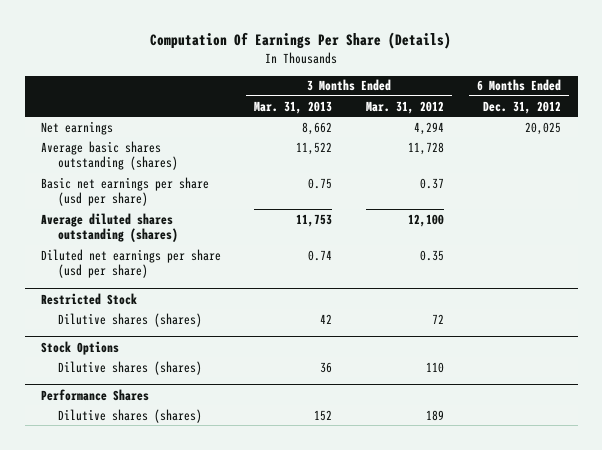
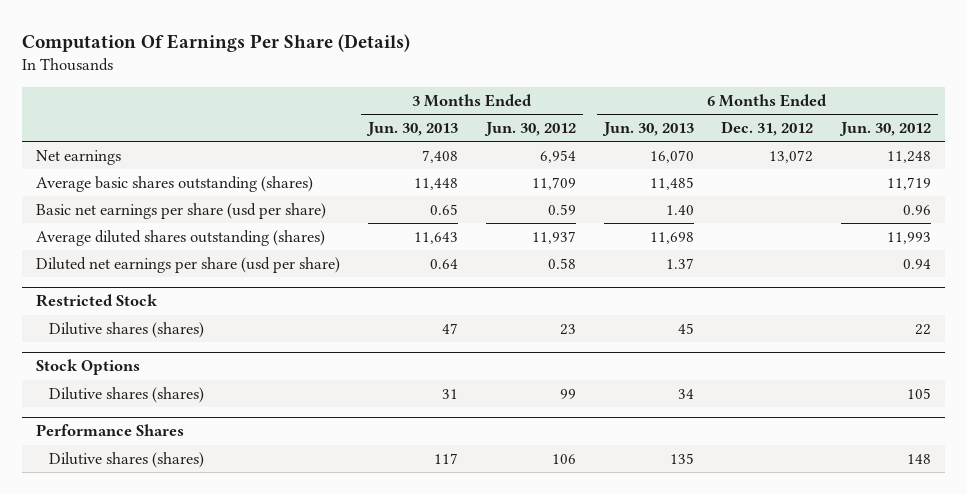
- | 3 Months Ended Mar. 31, 2013 | 3 Months Ended Mar. 31, 2012 | 6 Months Ended Dec. 31, 2012
+ | 3 Months Ended Jun. 30, 2013 | 3 Months Ended Jun. 30, 2012 | 6 Months Ended Jun. 30, 2013 | 6 Months Ended Dec. 31, 2012 | 6 Months Ended Jun. 30, 2012
- Net earnings | 8,662 | 4,294 | 20,025
+ Net earnings | 7,408 | 6,954 | 16,070 | 13,072 | 11,248

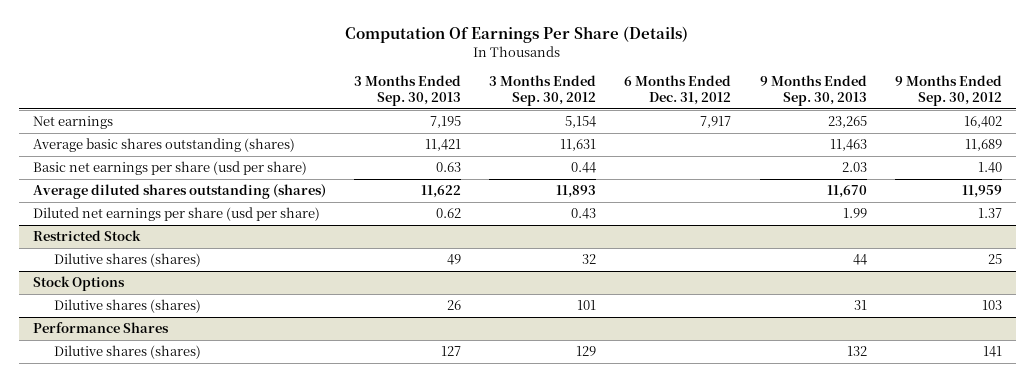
- | 3 Months Ended Jun. 30, 2013 | 3 Months Ended Jun. 30, 2012 | 6 Months Ended Jun. 30, 2013 | 6 Months Ended Dec. 31, 2012 | 6 Months Ended Jun. 30, 2012
+ | 3 Months Ended Sep. 30, 2013 | 3 Months Ended Sep. 30, 2012 | 6 Months Ended Dec. 31, 2012 | 9 Months Ended Sep. 30, 2013 | 9 Months Ended Sep. 30, 2012
- Net earnings | 7,408 | 6,954 | 16,070 | 13,072 | 11,248
+ Net earnings | 7,195 | 5,154 | 7,917 | 23,265 | 16,402

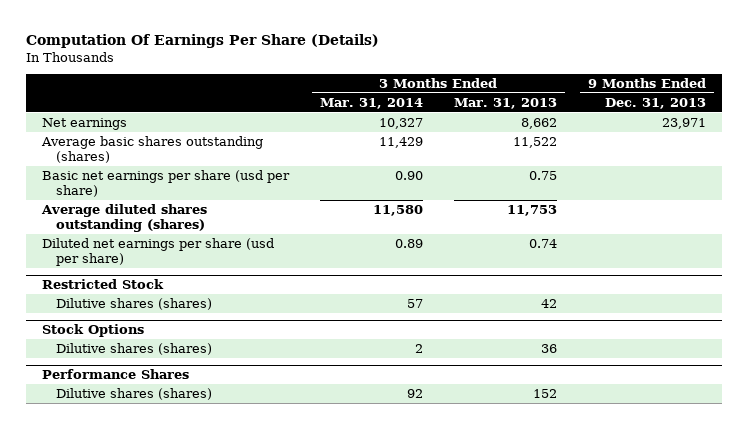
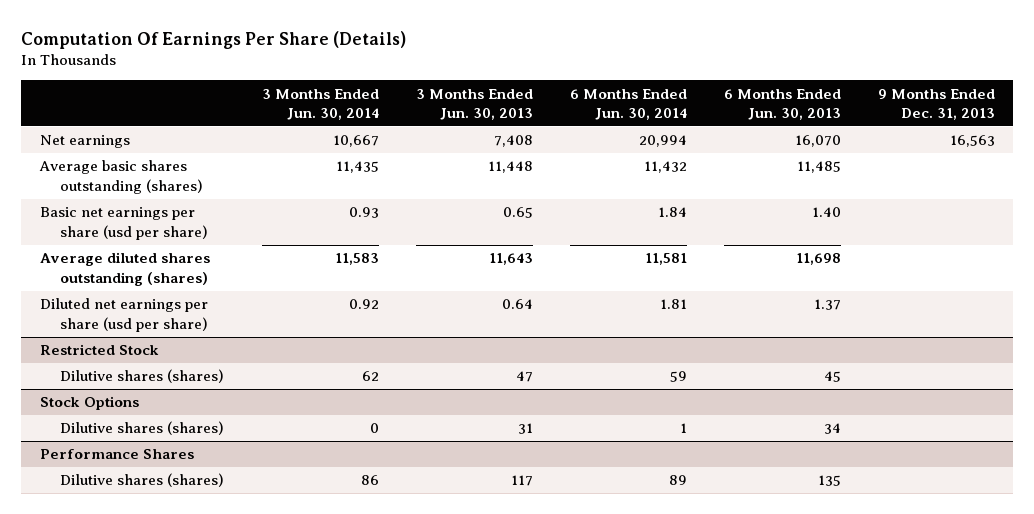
- | 3 Months Ended Mar. 31, 2014 | 3 Months Ended Mar. 31, 2013 | 9 Months Ended Dec. 31, 2013
+ | 3 Months Ended Jun. 30, 2014 | 3 Months Ended Jun. 30, 2013 | 6 Months Ended Jun. 30, 2014 | 6 Months Ended Jun. 30, 2013 | 9 Months Ended Dec. 31, 2013
- Net earnings | 10,327 | 8,662 | 23,971
+ Net earnings | 10,667 | 7,408 | 20,994 | 16,070 | 16,563

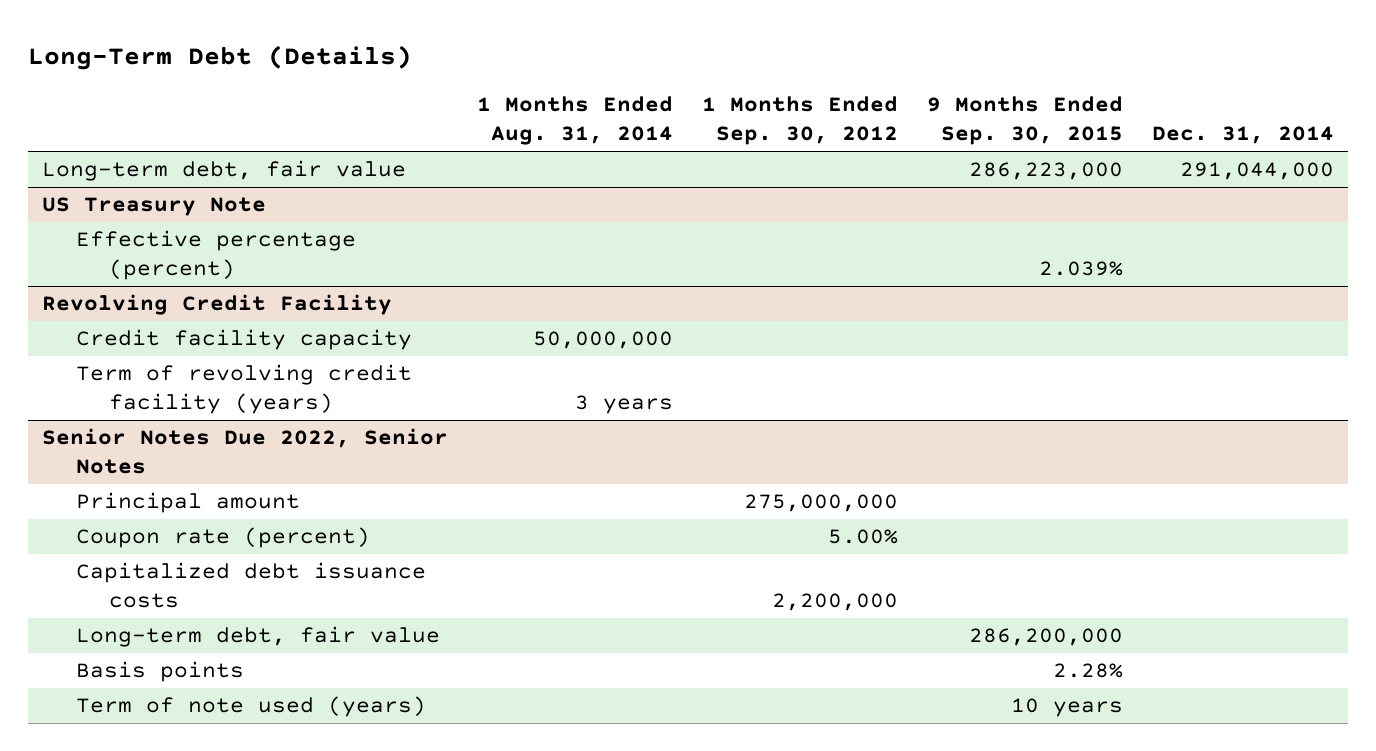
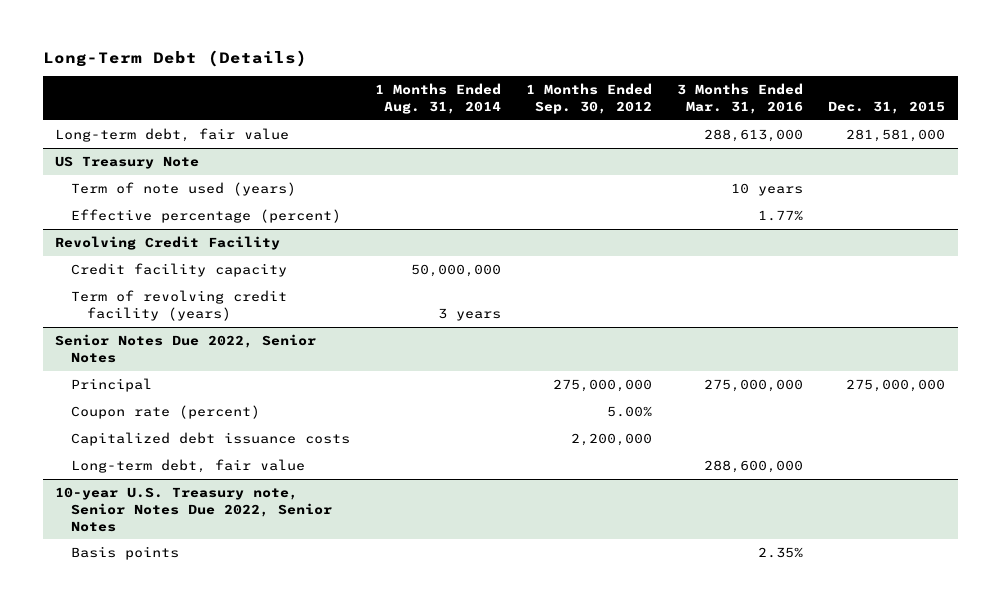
- | 1 Months Ended Aug. 31, 2014 | 1 Months Ended Sep. 30, 2012 | 9 Months Ended Sep. 30, 2015 | Dec. 31, 2014
+ | 1 Months Ended Aug. 31, 2014 | 1 Months Ended Sep. 30, 2012 | 3 Months Ended Mar. 31, 2016 | Dec. 31, 2015
@ US Treasury Note
+ Term of note used (years) | | | 10 years |
@ Senior Notes Due 2022, Senior Notes
- Principal amount | | 275,000,000 | |
+ Principal | | 275,000,000 | 275,000,000 | 275,000,000
- Basis points | | | 2.28% |
- Term of note used (years) | | | 10 years |
+ 10-year U.S. Treasury note, Senior Notes Due 2022, Senior Notes
+ Basis points | | | 2.35% |

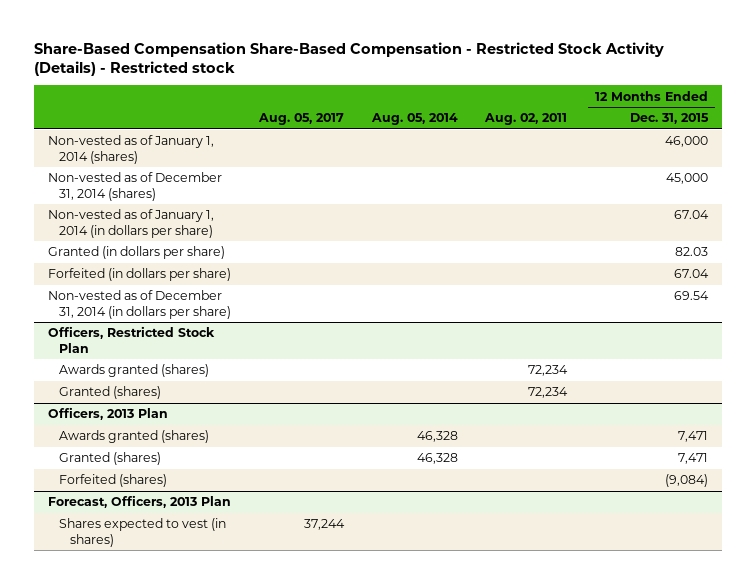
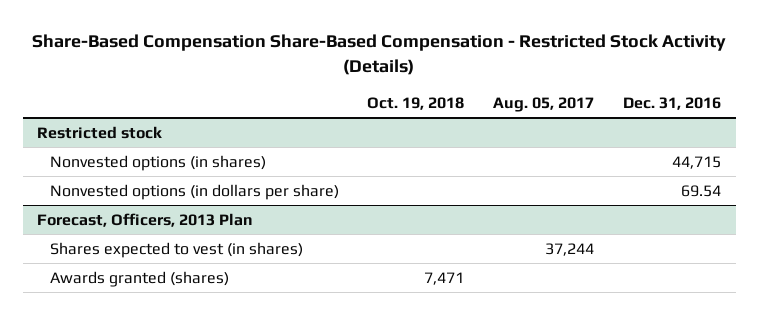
- Share-Based Compensation Share-Based Compensation - Restricted Stock Activity (Details) - Restricted stock
+ Share-Based Compensation Share-Based Compensation - Restricted Stock Activity (Details)
- | Aug. 05, 2017 | Aug. 05, 2014 | Aug. 02, 2011 | 12 Months Ended Dec. 31, 2015
+ | Oct. 19, 2018 | Aug. 05, 2017 | Dec. 31, 2016
- Non-vested as of January 1, 2014 (shares) | | | | 46,000
- Non-vested as of December 31, 2014 (shares) | | | | 45,000
- Non-vested as of January 1, 2014 (in dollars per share) | | | | 67.04
- Granted (in dollars per share) | | | | 82.03
- Forfeited (in dollars per share) | | | | 67.04
- Non-vested as of December 31, 2014 (in dollars per share) | | | | 69.54
- Officers, Restricted Stock Plan
- Awards granted (shares) | | | 72,234 |
- Granted (shares) | | | 72,234 |
- Officers, 2013 Plan
- Awards granted (shares) | | 46,328 | | 7,471
- Granted (shares) | | 46,328 | | 7,471
- Forfeited (shares) | | | | (9,084)
+ Restricted stock
+ Nonvested options (in shares) | | | 44,715
+ Nonvested options (in dollars per share) | | | 69.54
@ Forecast, Officers, 2013 Plan
+ Awards granted (shares) | 7,471 | |

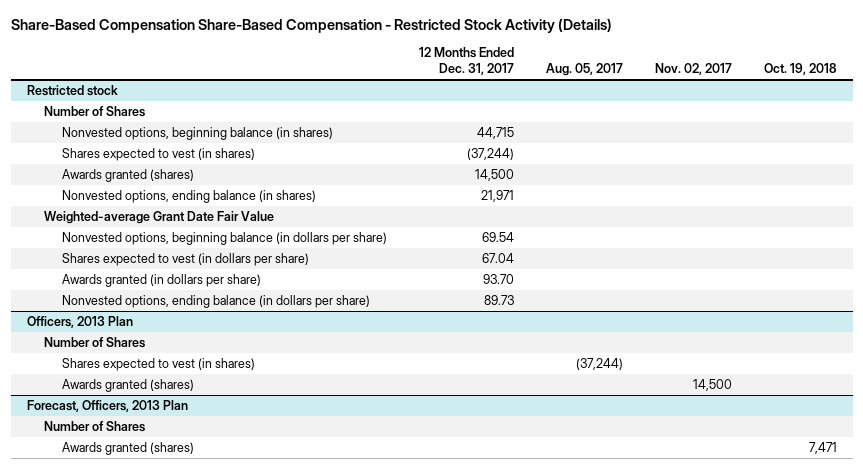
- | Oct. 19, 2018 | Aug. 05, 2017 | Dec. 31, 2016
+ | 12 Months Ended Dec. 31, 2017 | Aug. 05, 2017 | Nov. 02, 2017 | Oct. 19, 2018
@ Restricted stock
- Nonvested options (in shares) | | | 44,715
- Nonvested options (in dollars per share) | | | 69.54
+ Number of Shares
+ Nonvested options, beginning balance (in shares) | 44,715 | | |
+ Shares expected to vest (in shares) | (37,244) | | |
+ Awards granted (shares) | 14,500 | | |
+ Nonvested options, ending balance (in shares) | 21,971 | | |
+ Weighted-average Grant Date Fair Value
+ Nonvested options, beginning balance (in dollars per share) | 69.54 | | |
+ Shares expected to vest (in dollars per share) | 67.04 | | |
+ Awards granted (in dollars per share) | 93.70 | | |
+ Nonvested options, ending balance (in dollars per share) | 89.73 | | |
+ Officers, 2013 Plan
+ Number of Shares
+ Shares expected to vest (in shares) | | (37,244) | |
+ Awards granted (shares) | | | 14,500 |
@ Forecast, Officers, 2013 Plan
- Shares expected to vest (in shares) | | 37,244 |
+ Number of Shares

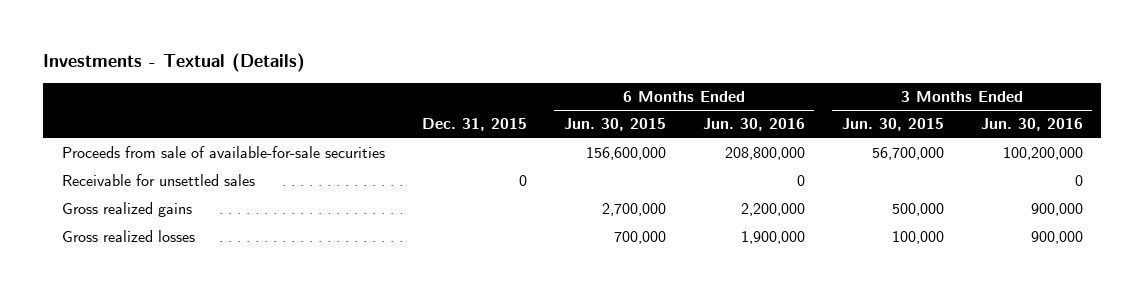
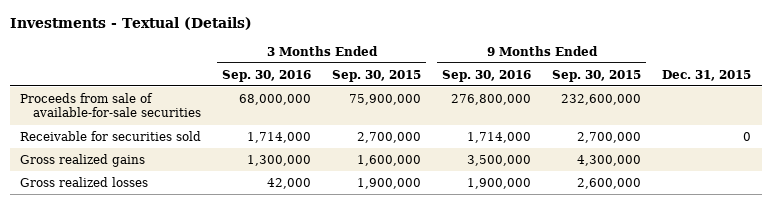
- | Dec. 31, 2015 | 6 Months Ended Jun. 30, 2015 | 6 Months Ended Jun. 30, 2016 | 3 Months Ended Jun. 30, 2015 | 3 Months Ended Jun. 30, 2016
+ | 3 Months Ended Sep. 30, 2016 | 3 Months Ended Sep. 30, 2015 | 9 Months Ended Sep. 30, 2016 | 9 Months Ended Sep. 30, 2015 | Dec. 31, 2015
- Receivable for unsettled sales | 0 | | 0 | | 0
+ Receivable for securities sold | 1,714,000 | 2,700,000 | 1,714,000 | 2,700,000 | 0

